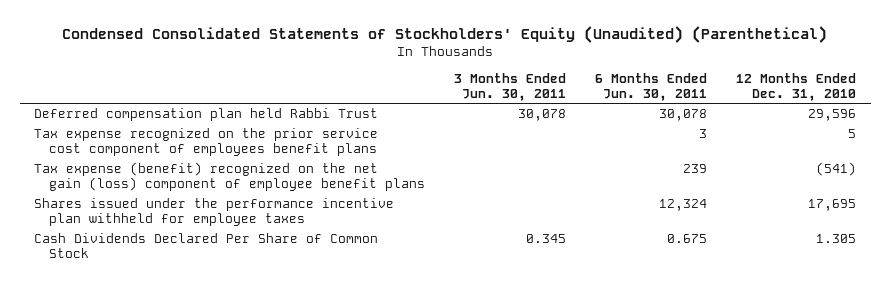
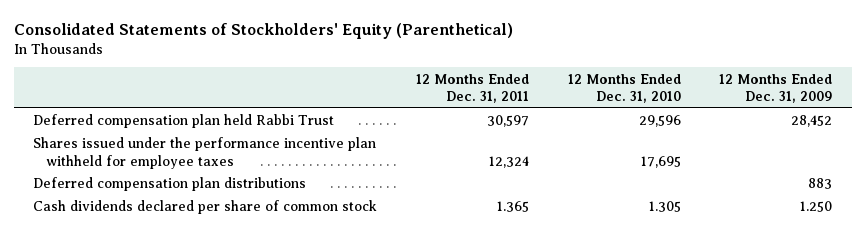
- Condensed Consolidated Statements of Stockholders' Equity (Unaudited) (Parenthetical)
+ Consolidated Statements of Stockholders' Equity (Parenthetical)
- | 3 Months Ended Jun. 30, 2011 | 6 Months Ended Jun. 30, 2011 | 12 Months Ended Dec. 31, 2010
+ | 12 Months Ended Dec. 31, 2011 | 12 Months Ended Dec. 31, 2010 | 12 Months Ended Dec. 31, 2009
- Tax expense recognized on the prior service cost component of employees benefit plans | | 3 | 5
- Tax expense (benefit) recognized on the net gain (loss) component of employee benefit plans | | 239 | (541)
- Cash Dividends Declared Per Share of Common Stock | 0.345 | 0.675 | 1.305
+ Deferred compensation plan distributions | | | 883
+ Cash dividends declared per share of common stock | 1.365 | 1.305 | 1.250

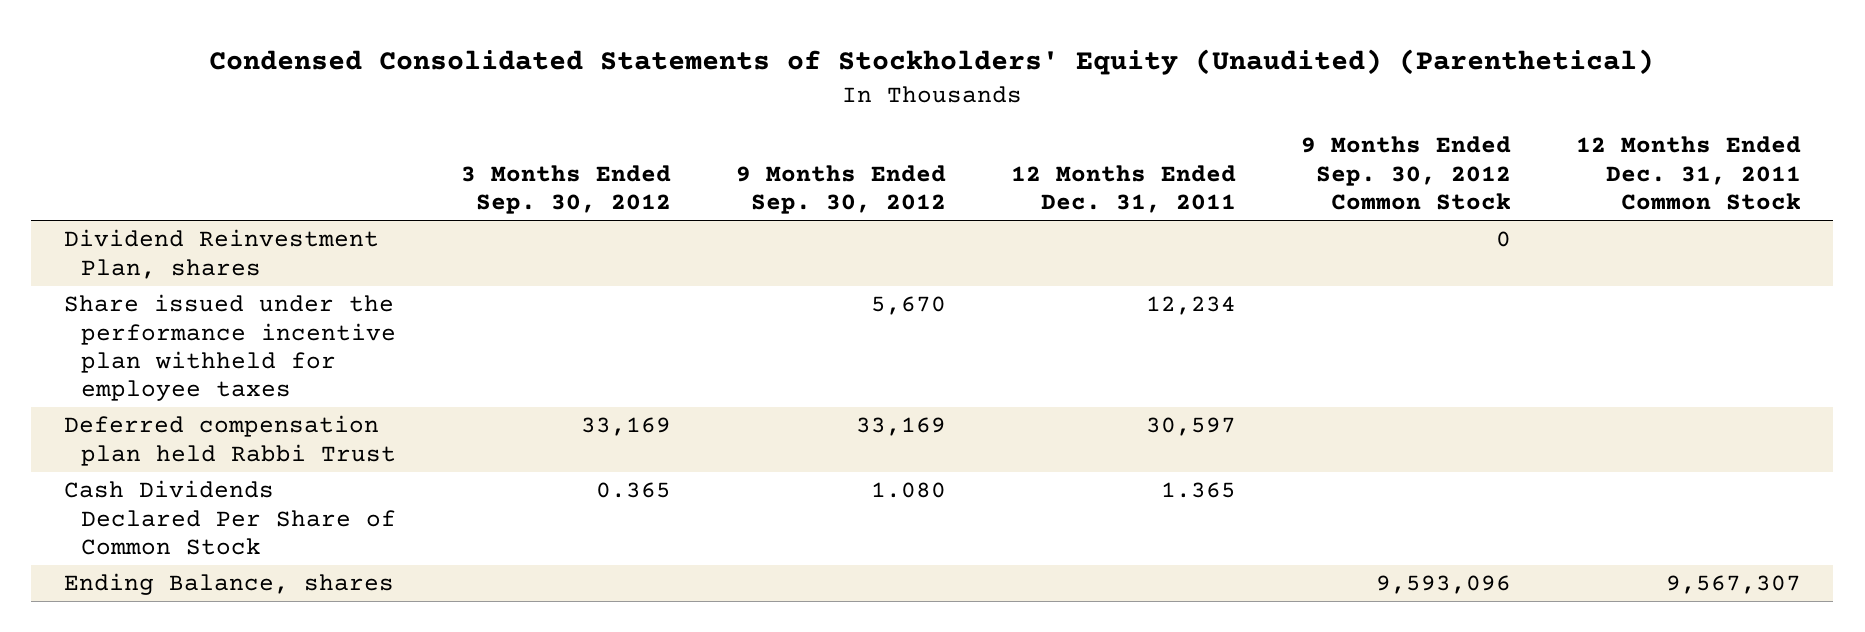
- Consolidated Statements of Stockholders' Equity (Parenthetical)
+ Condensed Consolidated Statements of Stockholders' Equity (Unaudited) (Parenthetical)
- | 12 Months Ended Dec. 31, 2011 | 12 Months Ended Dec. 31, 2010 | 12 Months Ended Dec. 31, 2009
+ | 3 Months Ended Sep. 30, 2012 | 9 Months Ended Sep. 30, 2012 | 12 Months Ended Dec. 31, 2011 | 9 Months Ended Sep. 30, 2012 Common Stock | 12 Months Ended Dec. 31, 2011 Common Stock
+ Dividend Reinvestment Plan, shares | | | | 0 |
+ Share issued under the performance incentive plan withheld for employee taxes | | 5,670 | 12,234 | |
- Shares issued under the performance incentive plan withheld for employee taxes | 12,324 | 17,695 |
- Deferred compensation plan distributions | | | 883
- Cash dividends declared per share of common stock | 1.365 | 1.305 | 1.250
+ Cash Dividends Declared Per Share of Common Stock | 0.365 | 1.080 | 1.365 | |
+ Ending Balance, shares | | | | 9,593,096 | 9,567,307

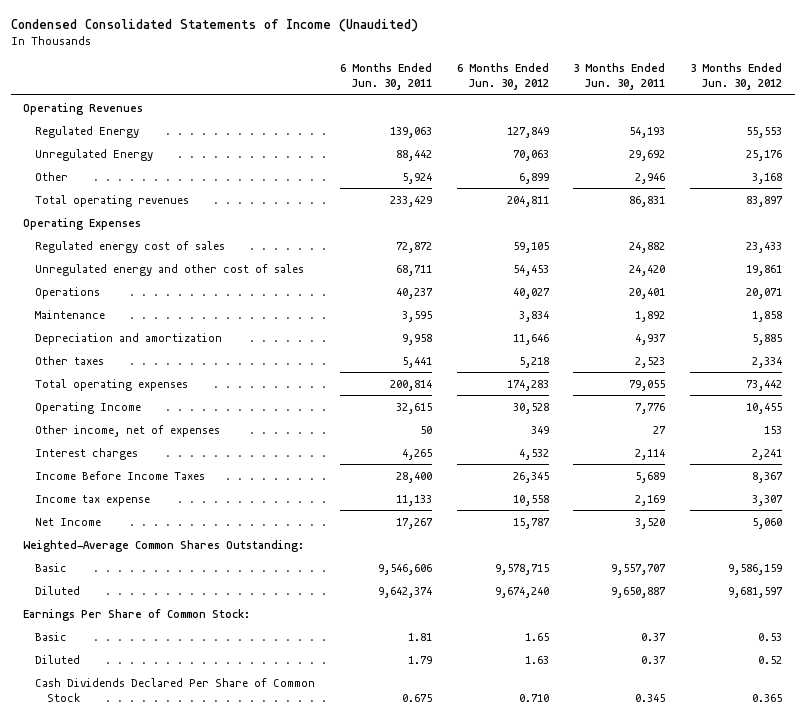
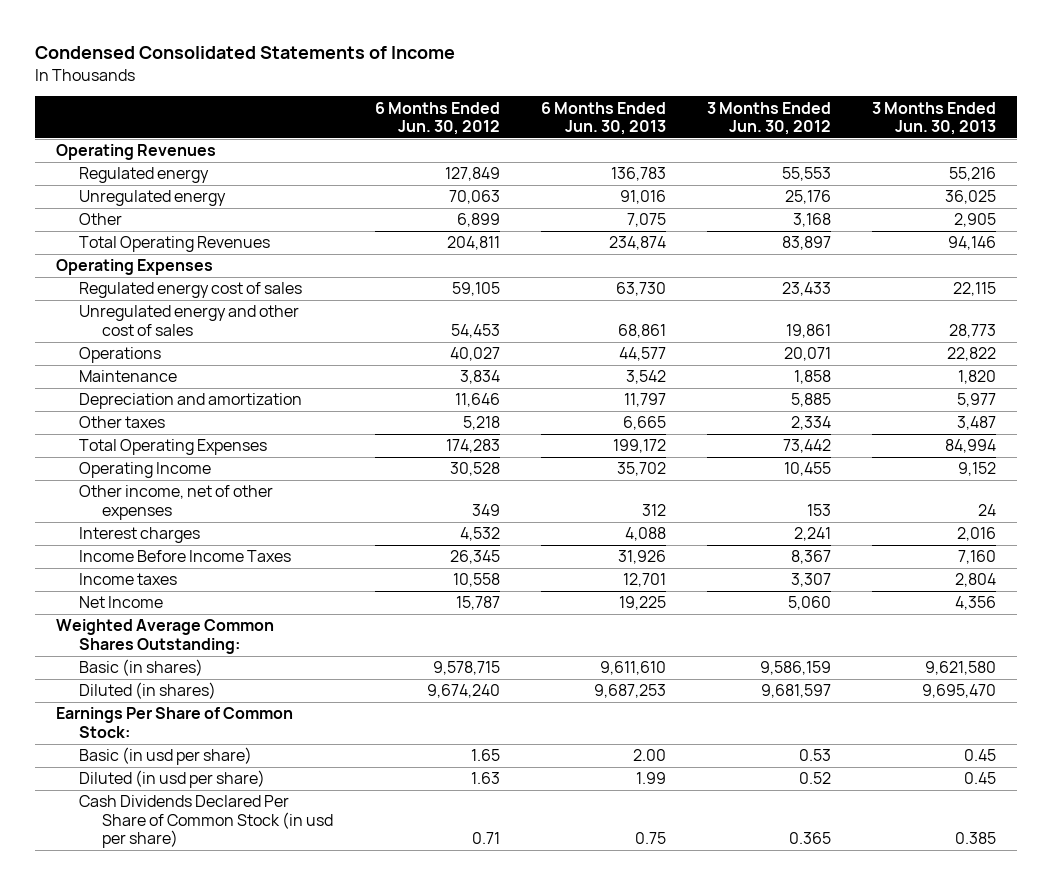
- Condensed Consolidated Statements of Income (Unaudited)
+ Condensed Consolidated Statements of Income
- | 6 Months Ended Jun. 30, 2011 | 6 Months Ended Jun. 30, 2012 | 3 Months Ended Jun. 30, 2011 | 3 Months Ended Jun. 30, 2012
+ | 6 Months Ended Jun. 30, 2012 | 6 Months Ended Jun. 30, 2013 | 3 Months Ended Jun. 30, 2012 | 3 Months Ended Jun. 30, 2013
- Regulated Energy | 139,063 | 127,849 | 54,193 | 55,553
- Unregulated Energy | 88,442 | 70,063 | 29,692 | 25,176
+ Regulated energy | 127,849 | 136,783 | 55,553 | 55,216
+ Unregulated energy | 70,063 | 91,016 | 25,176 | 36,025
- Total operating revenues | 233,429 | 204,811 | 86,831 | 83,897
+ Total Operating Revenues | 204,811 | 234,874 | 83,897 | 94,146
- Total operating expenses | 200,814 | 174,283 | 79,055 | 73,442
+ Total Operating Expenses | 174,283 | 199,172 | 73,442 | 84,994
- Other income, net of expenses | 50 | 349 | 27 | 153
+ Other income, net of other expenses | 349 | 312 | 153 | 24
- Income tax expense | 11,133 | 10,558 | 2,169 | 3,307
+ Income taxes | 10,558 | 12,701 | 3,307 | 2,804
- Weighted-Average Common Shares Outstanding:
- Basic | 9,546,606 | 9,578,715 | 9,557,707 | 9,586,159
- Diluted | 9,642,374 | 9,674,240 | 9,650,887 | 9,681,597
+ Weighted Average Common Shares Outstanding:
+ Basic (in shares) | 9,578,715 | 9,611,610 | 9,586,159 | 9,621,580
+ Diluted (in shares) | 9,674,240 | 9,687,253 | 9,681,597 | 9,695,470
- Basic | 1.81 | 1.65 | 0.37 | 0.53
- Diluted | 1.79 | 1.63 | 0.37 | 0.52
- Cash Dividends Declared Per Share of Common Stock | 0.675 | 0.710 | 0.345 | 0.365
+ Basic (in usd per share) | 1.65 | 2.00 | 0.53 | 0.45
+ Diluted (in usd per share) | 1.63 | 1.99 | 0.52 | 0.45
+ Cash Dividends Declared Per Share of Common Stock (in usd per share) | 0.71 | 0.75 | 0.365 | 0.385

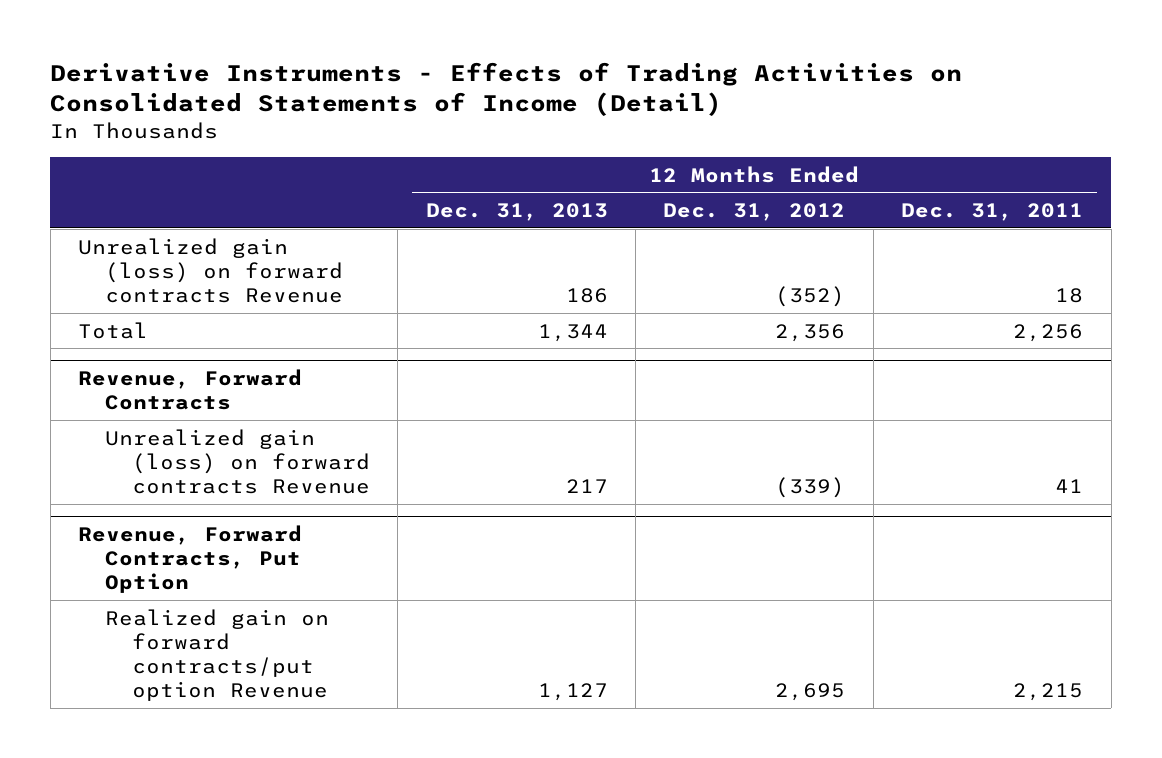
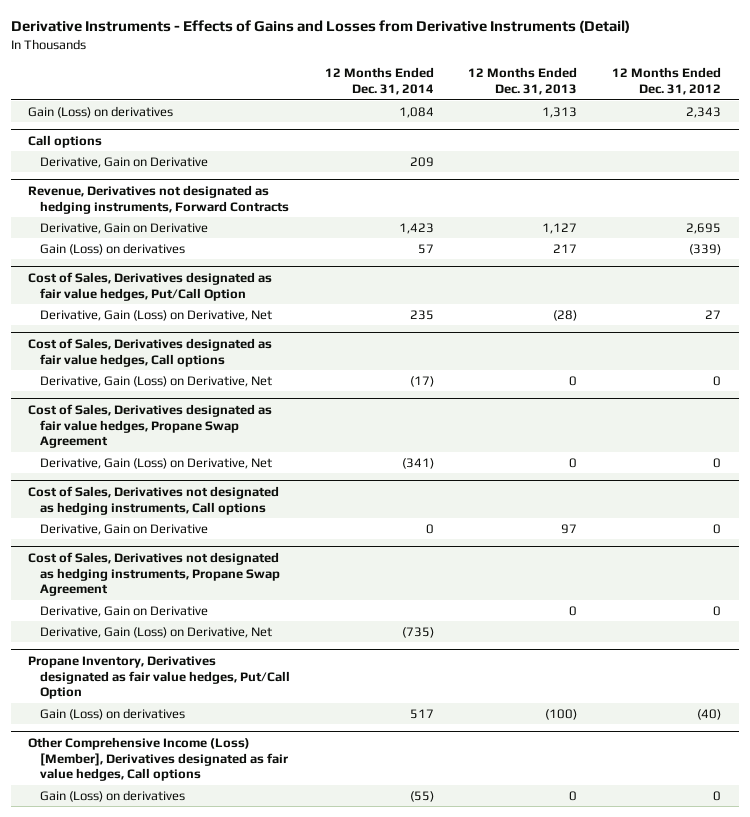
- Derivative Instruments - Effects of Trading Activities on Consolidated Statements of Income (Detail)
+ Derivative Instruments - Effects of Gains and Losses from Derivative Instruments (Detail)
- | 12 Months Ended Dec. 31, 2013 | 12 Months Ended Dec. 31, 2012 | 12 Months Ended Dec. 31, 2011
+ | 12 Months Ended Dec. 31, 2014 | 12 Months Ended Dec. 31, 2013 | 12 Months Ended Dec. 31, 2012
- Unrealized gain (loss) on forward contracts Revenue | 186 | (352) | 18
- Total | 1,344 | 2,356 | 2,256
- Revenue, Forward Contracts
- Unrealized gain (loss) on forward contracts Revenue | 217 | (339) | 41
- Revenue, Forward Contracts, Put Option
- Realized gain on forward contracts/put option Revenue | 1,127 | 2,695 | 2,215
+ Gain (Loss) on derivatives | 1,084 | 1,313 | 2,343
+ Call options
+ Derivative, Gain on Derivative | 209 | |
+ Revenue, Derivatives not designated as hedging instruments, Forward Contracts
+ Derivative, Gain on Derivative | 1,423 | 1,127 | 2,695
+ Gain (Loss) on derivatives | 57 | 217 | (339)
+ Cost of Sales, Derivatives designated as fair value hedges, Put/Call Option
+ Derivative, Gain (Loss) on Derivative, Net | 235 | (28) | 27
+ Cost of Sales, Derivatives designated as fair value hedges, Call options
+ Derivative, Gain (Loss) on Derivative, Net | (17) | 0 | 0
+ Cost of Sales, Derivatives designated as fair value hedges, Propane Swap Agreement
+ Derivative, Gain (Loss) on Derivative, Net | (341) | 0 | 0
+ Cost of Sales, Derivatives not designated as hedging instruments, Call options
+ Derivative, Gain on Derivative | 0 | 97 | 0
+ Cost of Sales, Derivatives not designated as hedging instruments, Propane Swap Agreement
+ Derivative, Gain on Derivative | | 0 | 0
+ Derivative, Gain (Loss) on Derivative, Net | (735) | |
+ Propane Inventory, Derivatives designated as fair value hedges, Put/Call Option
+ Gain (Loss) on derivatives | 517 | (100) | (40)
+ Other Comprehensive Income (Loss) [Member], Derivatives designated as fair value hedges, Call options
+ Gain (Loss) on derivatives | (55) | 0 | 0

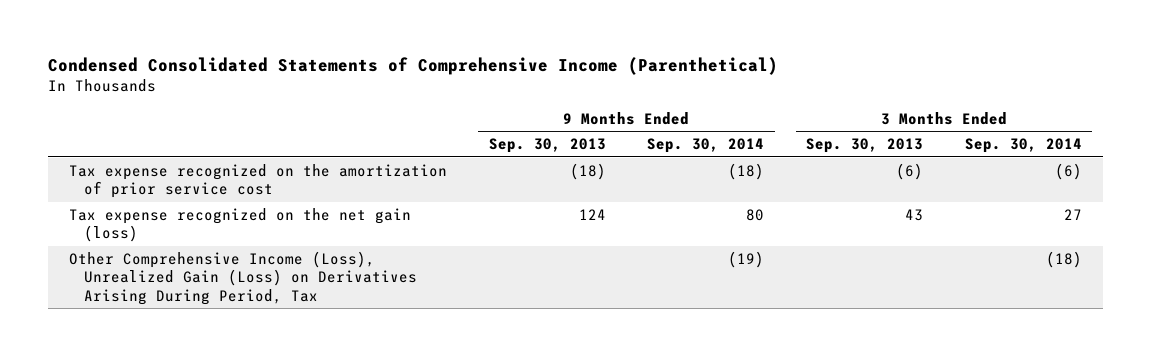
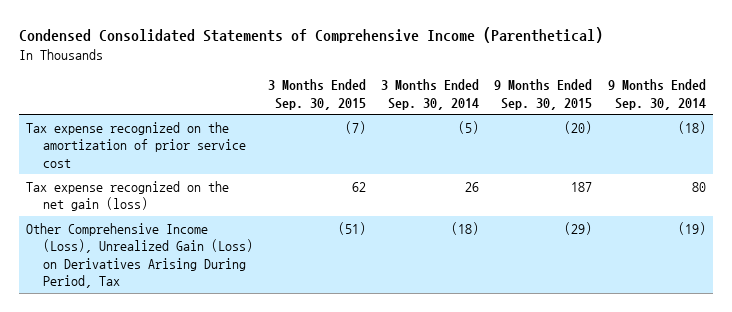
- | 9 Months Ended Sep. 30, 2013 | 9 Months Ended Sep. 30, 2014 | 3 Months Ended Sep. 30, 2013 | 3 Months Ended Sep. 30, 2014
+ | 3 Months Ended Sep. 30, 2015 | 3 Months Ended Sep. 30, 2014 | 9 Months Ended Sep. 30, 2015 | 9 Months Ended Sep. 30, 2014
- Tax expense recognized on the amortization of prior service cost | (18) | (18) | (6) | (6)
- Tax expense recognized on the net gain (loss) | 124 | 80 | 43 | 27
+ Tax expense recognized on the amortization of prior service cost | (7) | (5) | (20) | (18)
+ Tax expense recognized on the net gain (loss) | 62 | 26 | 187 | 80

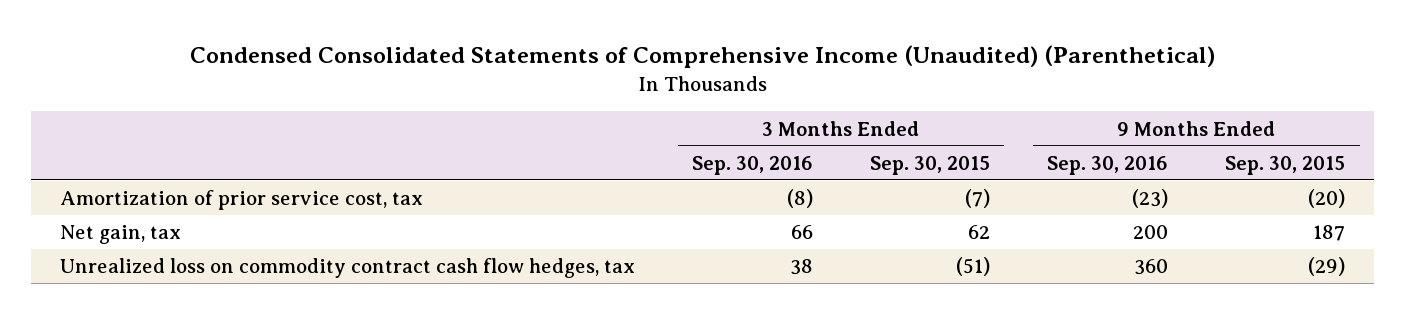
- Condensed Consolidated Statements of Comprehensive Income (Parenthetical)
+ Condensed Consolidated Statements of Comprehensive Income (Unaudited) (Parenthetical)
- | 3 Months Ended Sep. 30, 2015 | 3 Months Ended Sep. 30, 2014 | 9 Months Ended Sep. 30, 2015 | 9 Months Ended Sep. 30, 2014
+ | 3 Months Ended Sep. 30, 2016 | 3 Months Ended Sep. 30, 2015 | 9 Months Ended Sep. 30, 2016 | 9 Months Ended Sep. 30, 2015
- Tax expense recognized on the amortization of prior service cost | (7) | (5) | (20) | (18)
- Tax expense recognized on the net gain (loss) | 62 | 26 | 187 | 80
- Other Comprehensive Income (Loss), Unrealized Gain (Loss) on Derivatives Arising During Period, Tax | (51) | (18) | (29) | (19)
+ Amortization of prior service cost, tax | (8) | (7) | (23) | (20)
+ Net gain, tax | 66 | 62 | 200 | 187
+ Unrealized loss on commodity contract cash flow hedges, tax | 38 | (51) | 360 | (29)

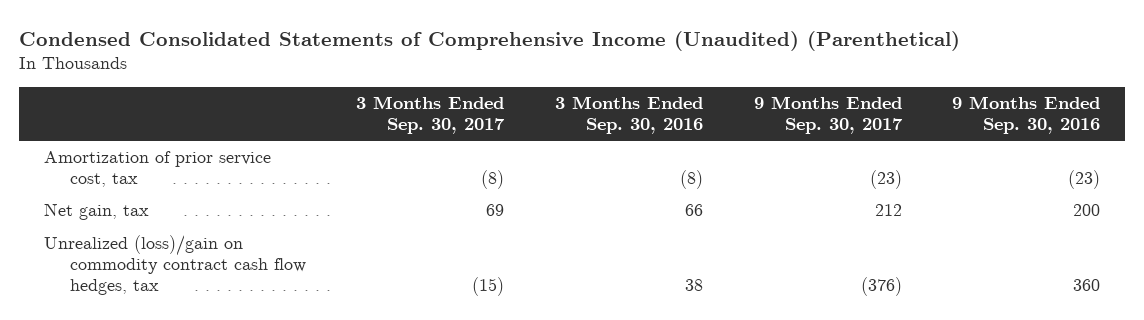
- | 3 Months Ended Sep. 30, 2016 | 3 Months Ended Sep. 30, 2015 | 9 Months Ended Sep. 30, 2016 | 9 Months Ended Sep. 30, 2015
+ | 3 Months Ended Sep. 30, 2017 | 3 Months Ended Sep. 30, 2016 | 9 Months Ended Sep. 30, 2017 | 9 Months Ended Sep. 30, 2016
- Unrealized loss on commodity contract cash flow hedges, tax | 38 | (51) | 360 | (29)
+ Unrealized (loss)/gain on commodity contract cash flow hedges, tax | (15) | 38 | (376) | 360

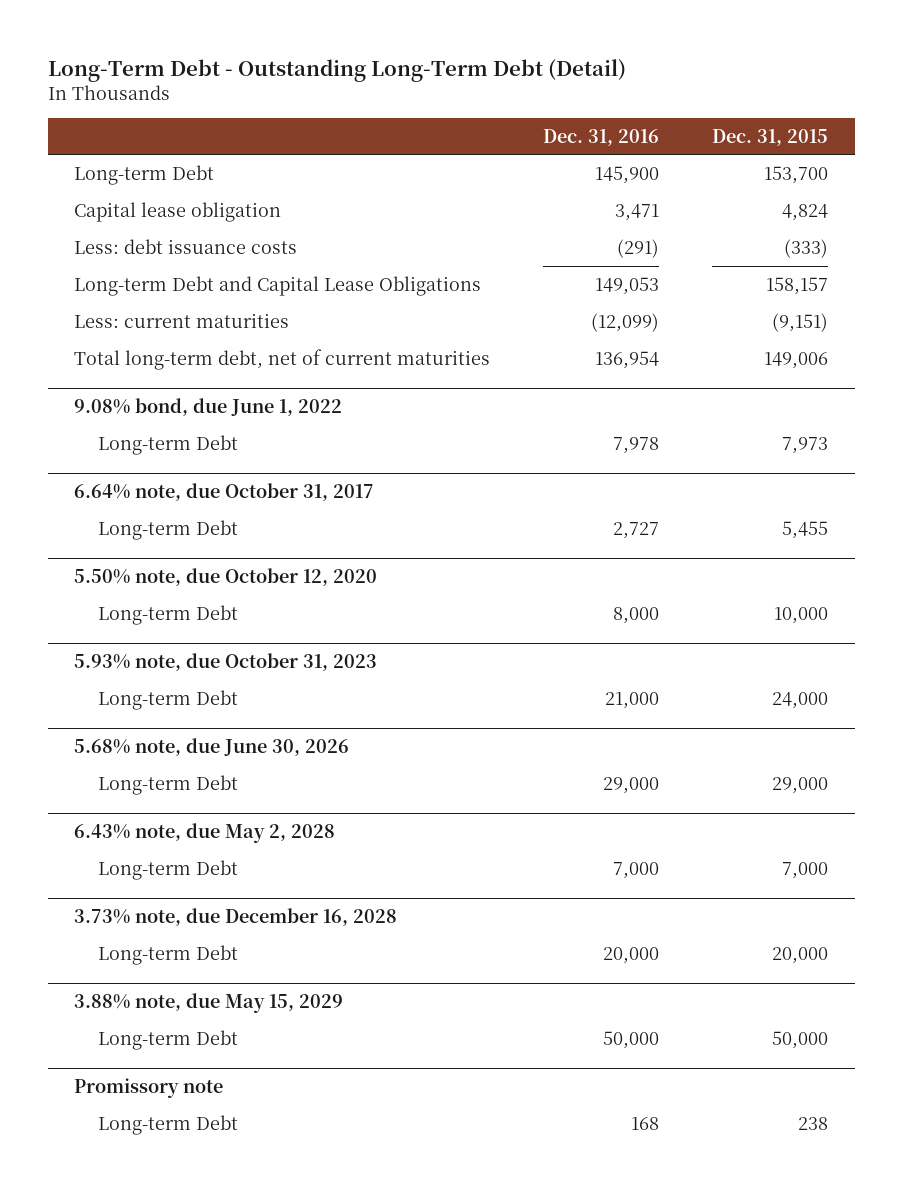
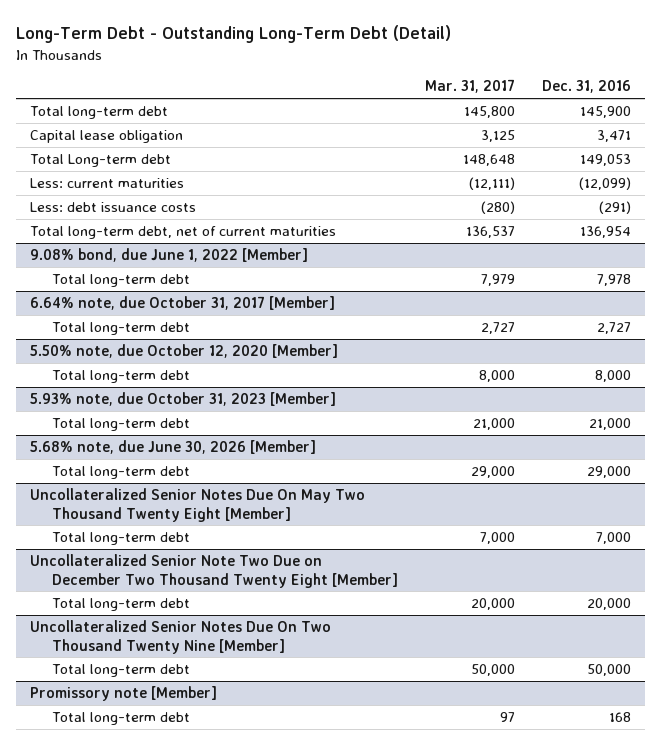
- | Dec. 31, 2016 | Dec. 31, 2015
+ | Mar. 31, 2017 | Dec. 31, 2016
- Long-term Debt | 145,900 | 153,700
+ Total long-term debt | 145,800 | 145,900
- Long-term Debt and Capital Lease Obligations | 149,053 | 158,157
+ Total Long-term debt | 148,648 | 149,053
moved down: Less: debt issuance costs | (280) | (291)
- 9.08% bond, due June 1, 2022
- Long-term Debt | 7,978 | 7,973
- 6.64% note, due October 31, 2017
- Long-term Debt | 2,727 | 5,455
- 5.50% note, due October 12, 2020
- Long-term Debt | 8,000 | 10,000
- 5.93% note, due October 31, 2023
- Long-term Debt | 21,000 | 24,000
- 5.68% note, due June 30, 2026
- Long-term Debt | 29,000 | 29,000
- 6.43% note, due May 2, 2028
- Long-term Debt | 7,000 | 7,000
- 3.73% note, due December 16, 2028
- Long-term Debt | 20,000 | 20,000
- 3.88% note, due May 15, 2029
- Long-term Debt | 50,000 | 50,000
- Promissory note
- Long-term Debt | 168 | 238
+ 9.08% bond, due June 1, 2022 [Member]
+ Total long-term debt | 7,979 | 7,978
+ 6.64% note, due October 31, 2017 [Member]
+ Total long-term debt | 2,727 | 2,727
+ 5.50% note, due October 12, 2020 [Member]
+ Total long-term debt | 8,000 | 8,000
+ 5.93% note, due October 31, 2023 [Member]
+ Total long-term debt | 21,000 | 21,000
+ 5.68% note, due June 30, 2026 [Member]
+ Total long-term debt | 29,000 | 29,000
+ Uncollateralized Senior Notes Due On May Two Thousand Twenty Eight [Member]
+ Total long-term debt | 7,000 | 7,000
+ Uncollateralized Senior Note Two Due on December Two Thousand Twenty Eight [Member]
+ Total long-term debt | 20,000 | 20,000
+ Uncollateralized Senior Notes Due On Two Thousand Twenty Nine [Member]
+ Total long-term debt | 50,000 | 50,000
+ Promissory note [Member]
+ Total long-term debt | 97 | 168

